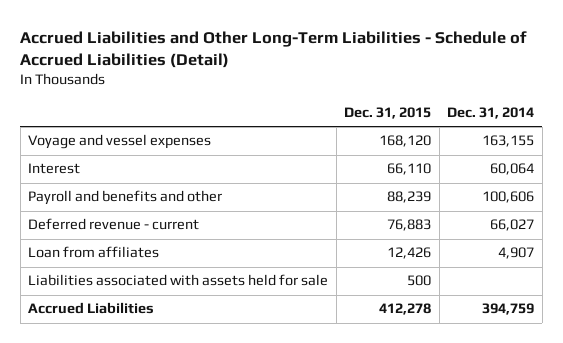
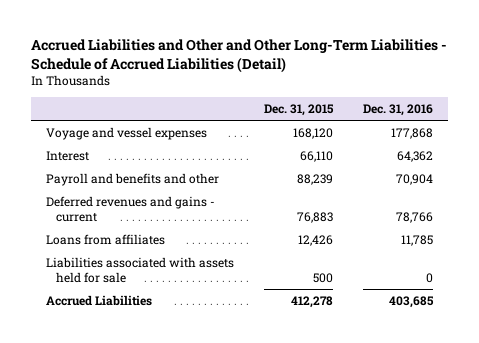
- Accrued Liabilities and Other Long-Term Liabilities - Schedule of Accrued Liabilities (Detail)
+ Accrued Liabilities and Other and Other Long-Term Liabilities - Schedule of Accrued Liabilities (Detail)
- | Dec. 31, 2015 | Dec. 31, 2014
+ | Dec. 31, 2015 | Dec. 31, 2016
- Deferred revenue - current | 76,883 | 66,027
- Loan from affiliates | 12,426 | 4,907
+ Deferred revenues and gains - current | 76,883 | 78,766
+ Loans from affiliates | 12,426 | 11,785

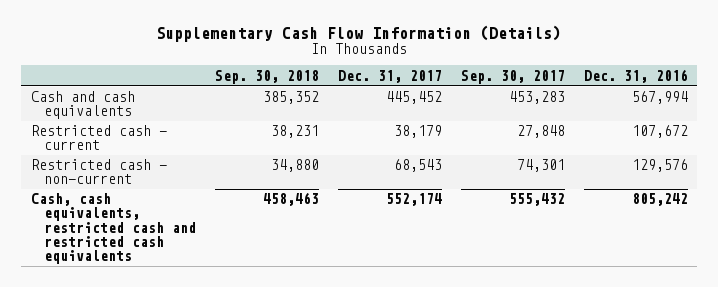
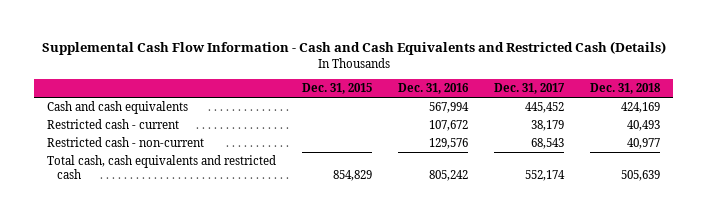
- Supplementary Cash Flow Information (Details)
+ Supplemental Cash Flow Information - Cash and Cash Equivalents and Restricted Cash (Details)
- | Sep. 30, 2018 | Dec. 31, 2017 | Sep. 30, 2017 | Dec. 31, 2016
+ | Dec. 31, 2015 | Dec. 31, 2016 | Dec. 31, 2017 | Dec. 31, 2018
- Cash, cash equivalents, restricted cash and restricted cash equivalents | 458,463 | 552,174 | 555,432 | 805,242
+ Total cash, cash equivalents and restricted cash | 854,829 | 805,242 | 552,174 | 505,639

